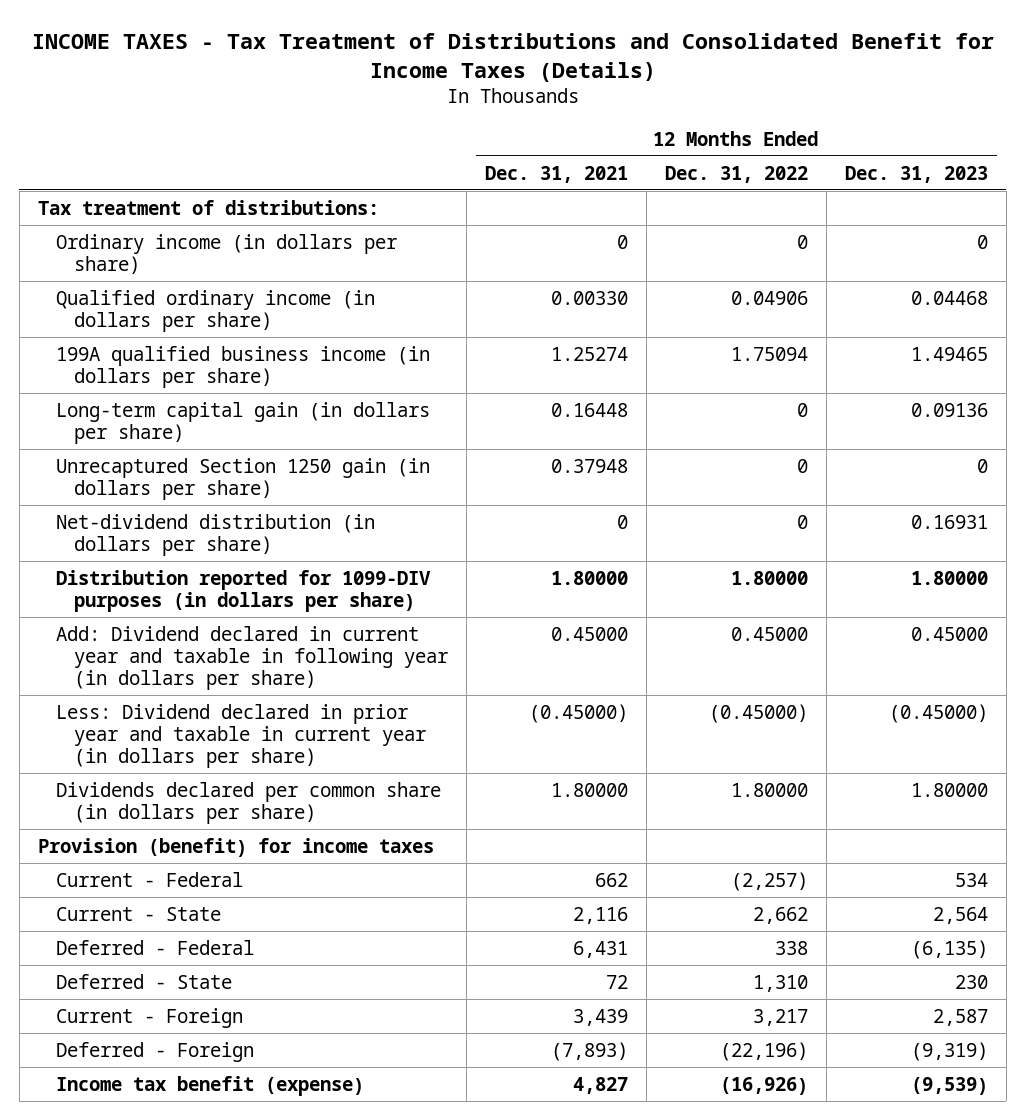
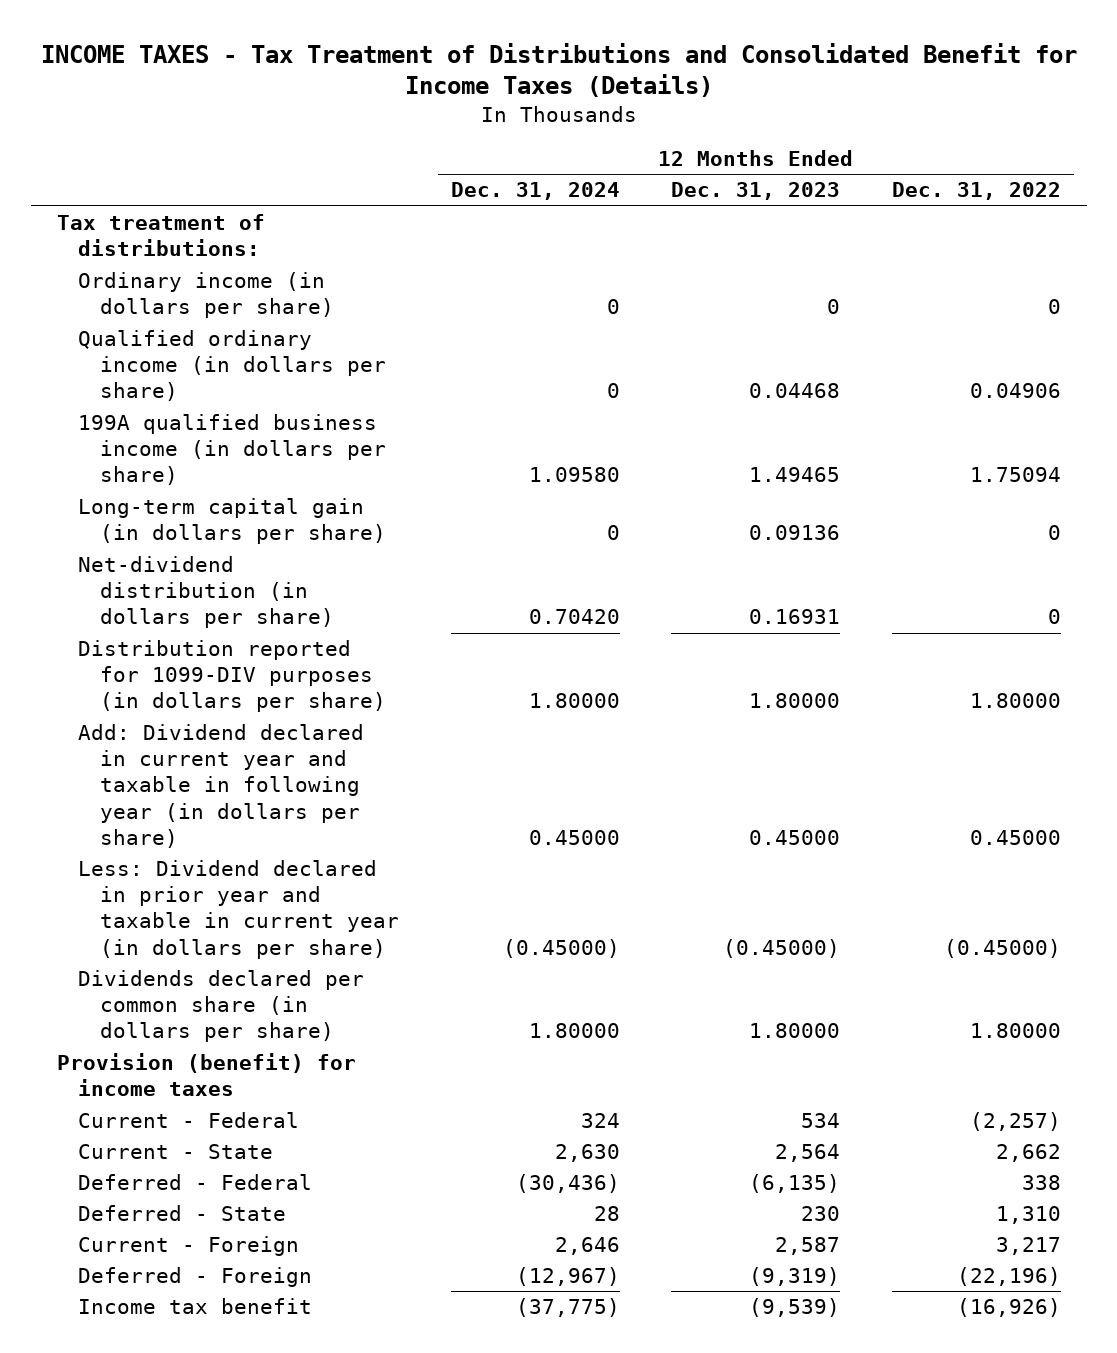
- | 12 Months Ended Dec. 31, 2021 | 12 Months Ended Dec. 31, 2022 | 12 Months Ended Dec. 31, 2023
+ | 12 Months Ended Dec. 31, 2024 | 12 Months Ended Dec. 31, 2023 | 12 Months Ended Dec. 31, 2022
- Unrecaptured Section 1250 gain (in dollars per share) | 0.37948 | 0 | 0
- Income tax benefit (expense) | 4,827 | (16,926) | (9,539)
+ Income tax benefit | (37,775) | (9,539) | (16,926)

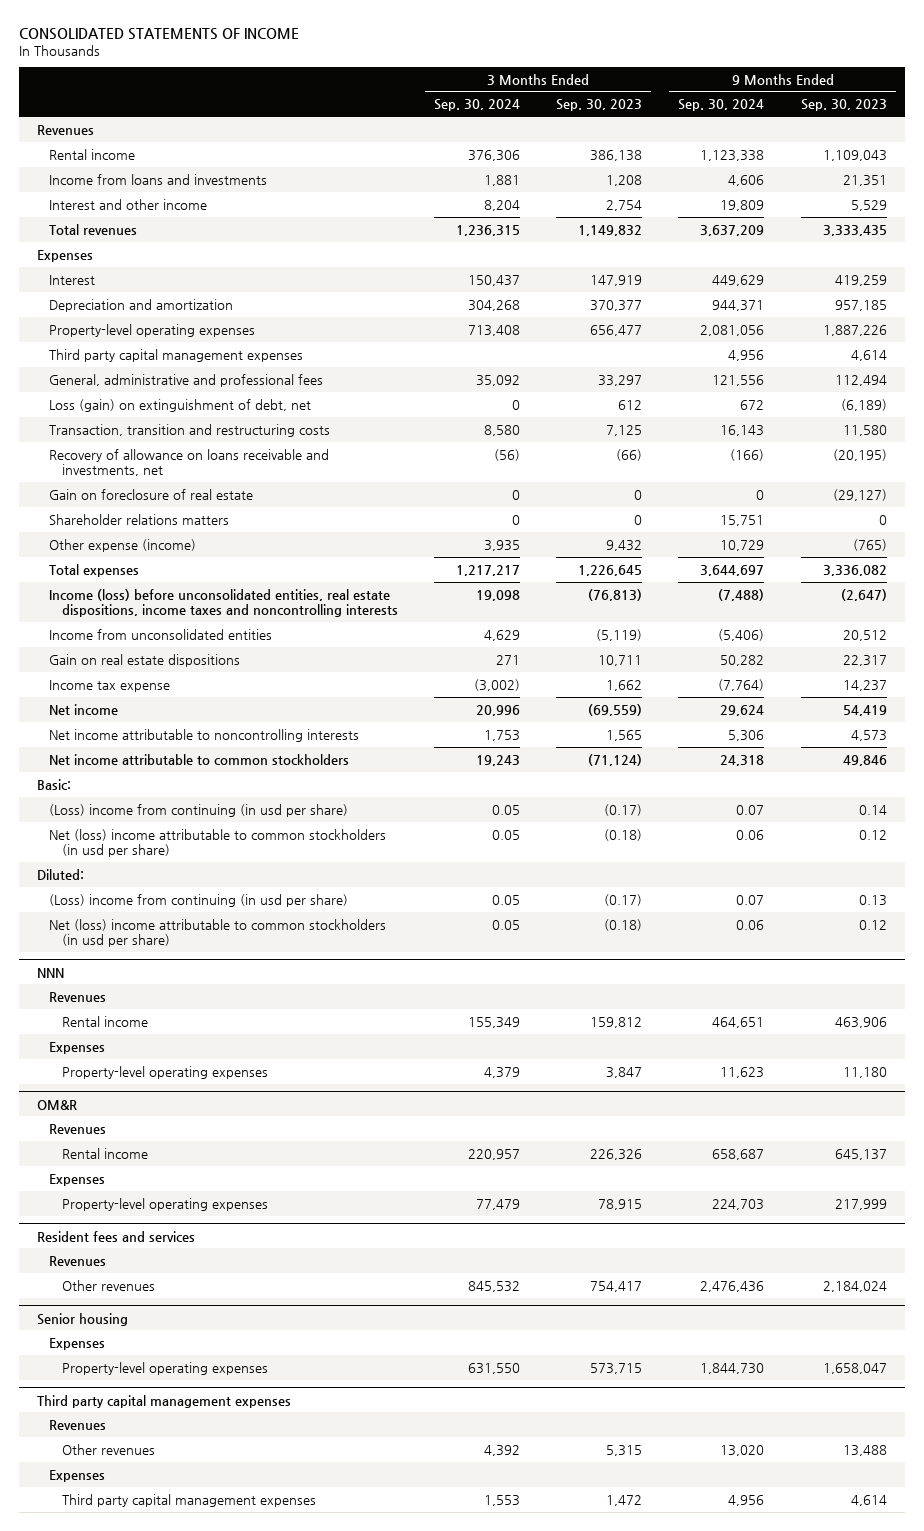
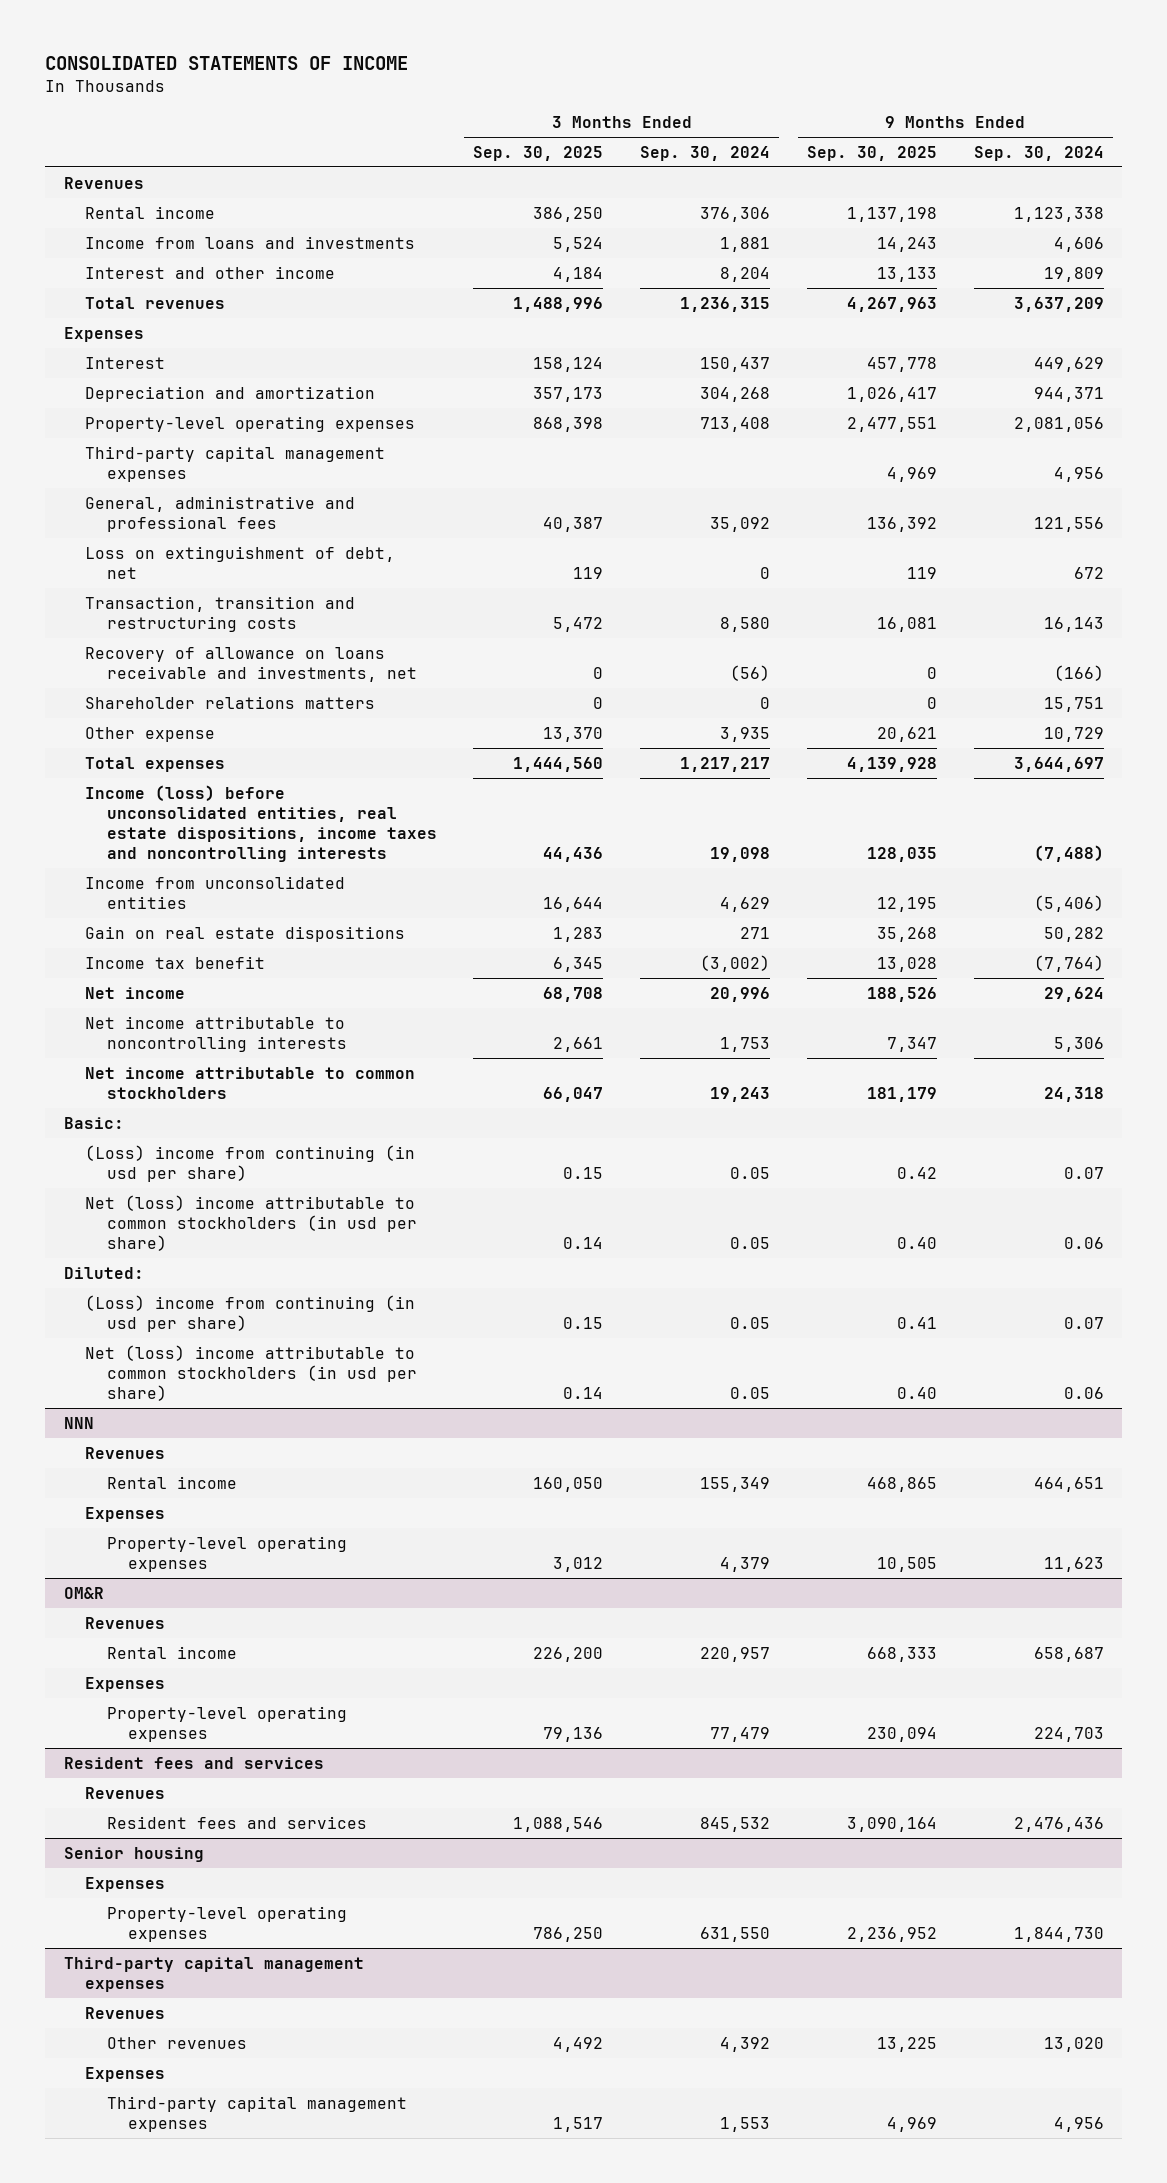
- | 3 Months Ended Sep. 30, 2024 | 3 Months Ended Sep. 30, 2023 | 9 Months Ended Sep. 30, 2024 | 9 Months Ended Sep. 30, 2023
+ | 3 Months Ended Sep. 30, 2025 | 3 Months Ended Sep. 30, 2024 | 9 Months Ended Sep. 30, 2025 | 9 Months Ended Sep. 30, 2024
- Third party capital management expenses | | | 4,956 | 4,614
+ Third-party capital management expenses | | | 4,969 | 4,956
- Loss (gain) on extinguishment of debt, net | 0 | 612 | 672 | (6,189)
+ Loss on extinguishment of debt, net | 119 | 0 | 119 | 672
- Gain on foreclosure of real estate | 0 | 0 | 0 | (29,127)
- Other expense (income) | 3,935 | 9,432 | 10,729 | (765)
+ Other expense | 13,370 | 3,935 | 20,621 | 10,729
- Income tax expense | (3,002) | 1,662 | (7,764) | 14,237
+ Income tax benefit | 6,345 | (3,002) | 13,028 | (7,764)
@ Resident fees and services
- Other revenues | 845,532 | 754,417 | 2,476,436 | 2,184,024
+ Resident fees and services | 1,088,546 | 845,532 | 3,090,164 | 2,476,436
- Third party capital management expenses
+ Third-party capital management expenses
- Third party capital management expenses | 1,553 | 1,472 | 4,956 | 4,614
+ Third-party capital management expenses | 1,517 | 1,553 | 4,969 | 4,956

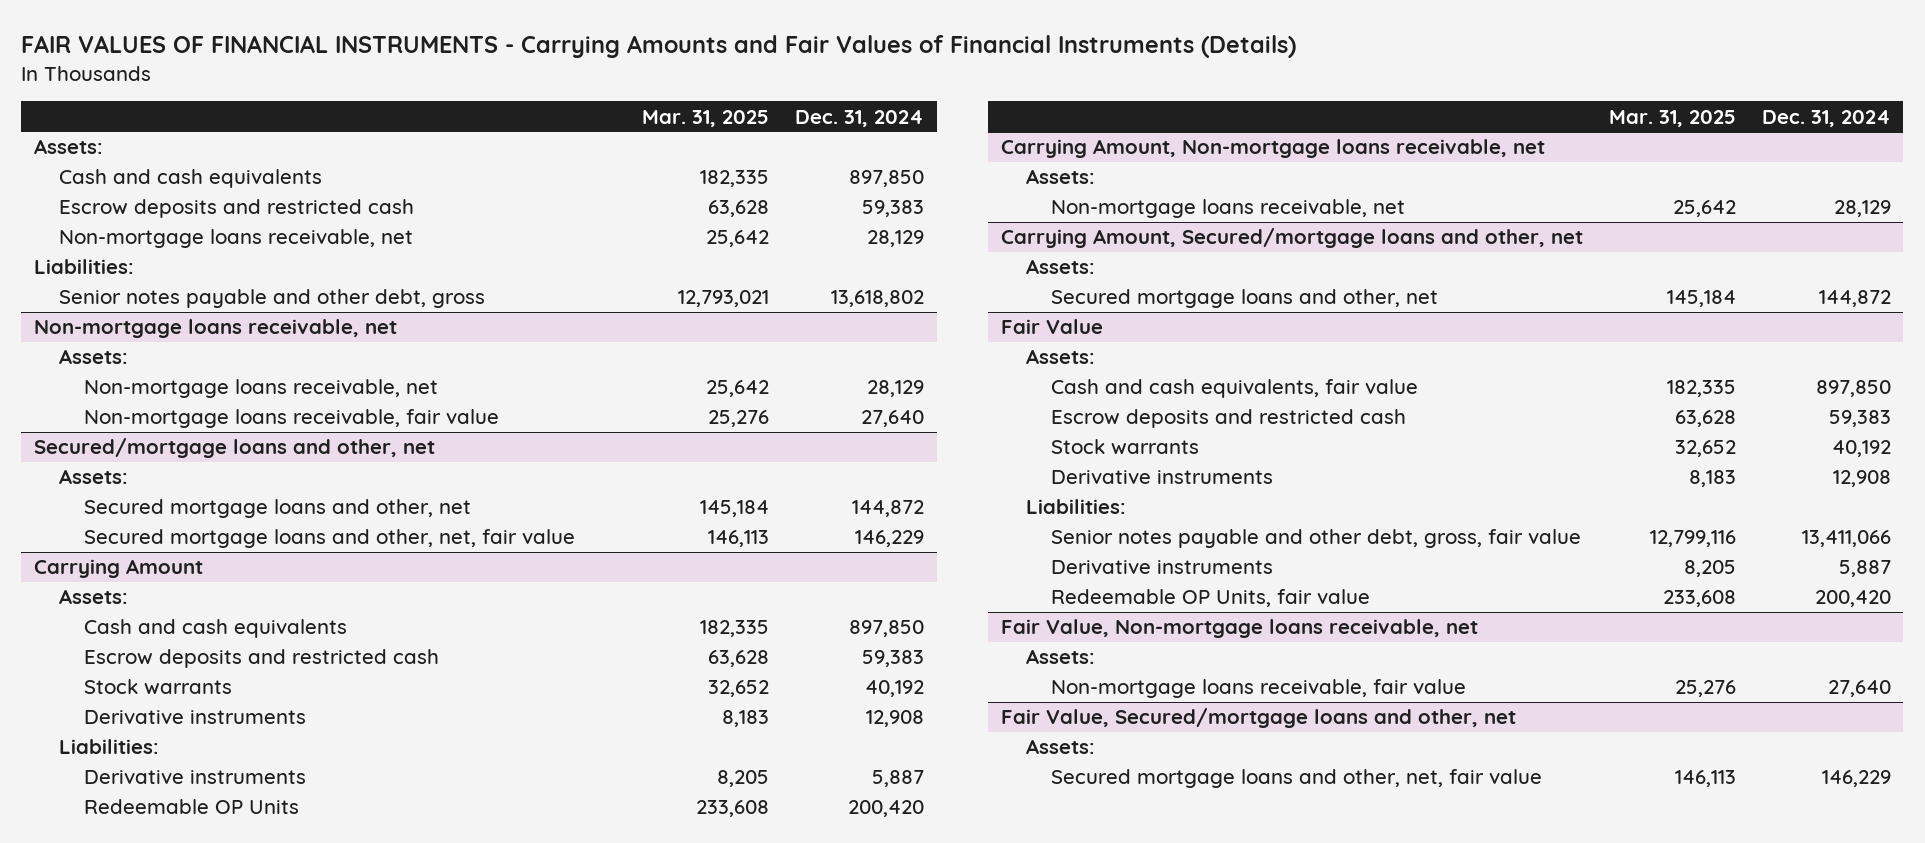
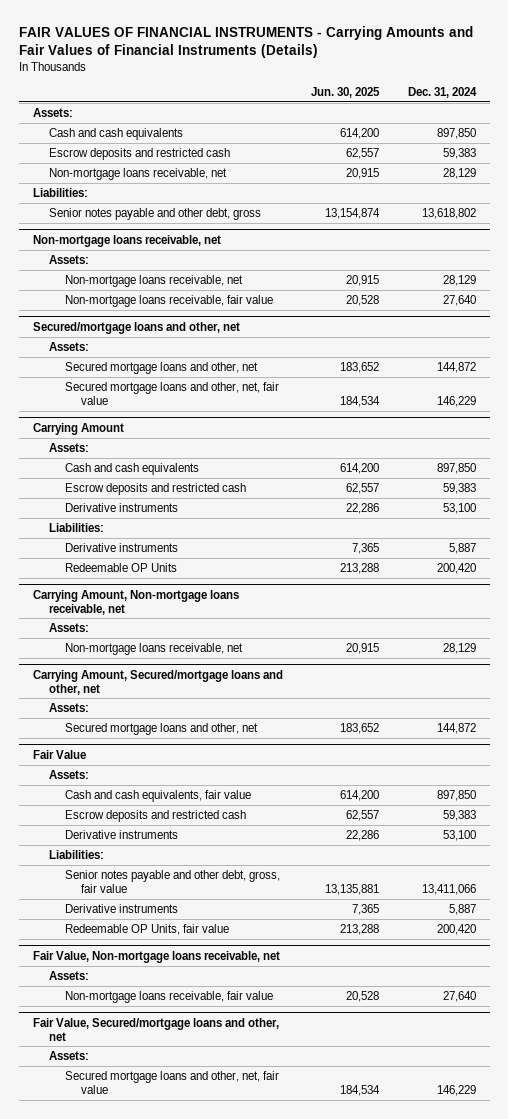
- | Mar. 31, 2025 | Dec. 31, 2024
+ | Jun. 30, 2025 | Dec. 31, 2024
@ Carrying Amount
- Stock warrants | 32,652 | 40,192
- Derivative instruments | 8,183 | 12,908
+ Derivative instruments | 22,286 | 53,100
@ Fair Value
- Stock warrants | 32,652 | 40,192
- Derivative instruments | 8,183 | 12,908
+ Derivative instruments | 22,286 | 53,100

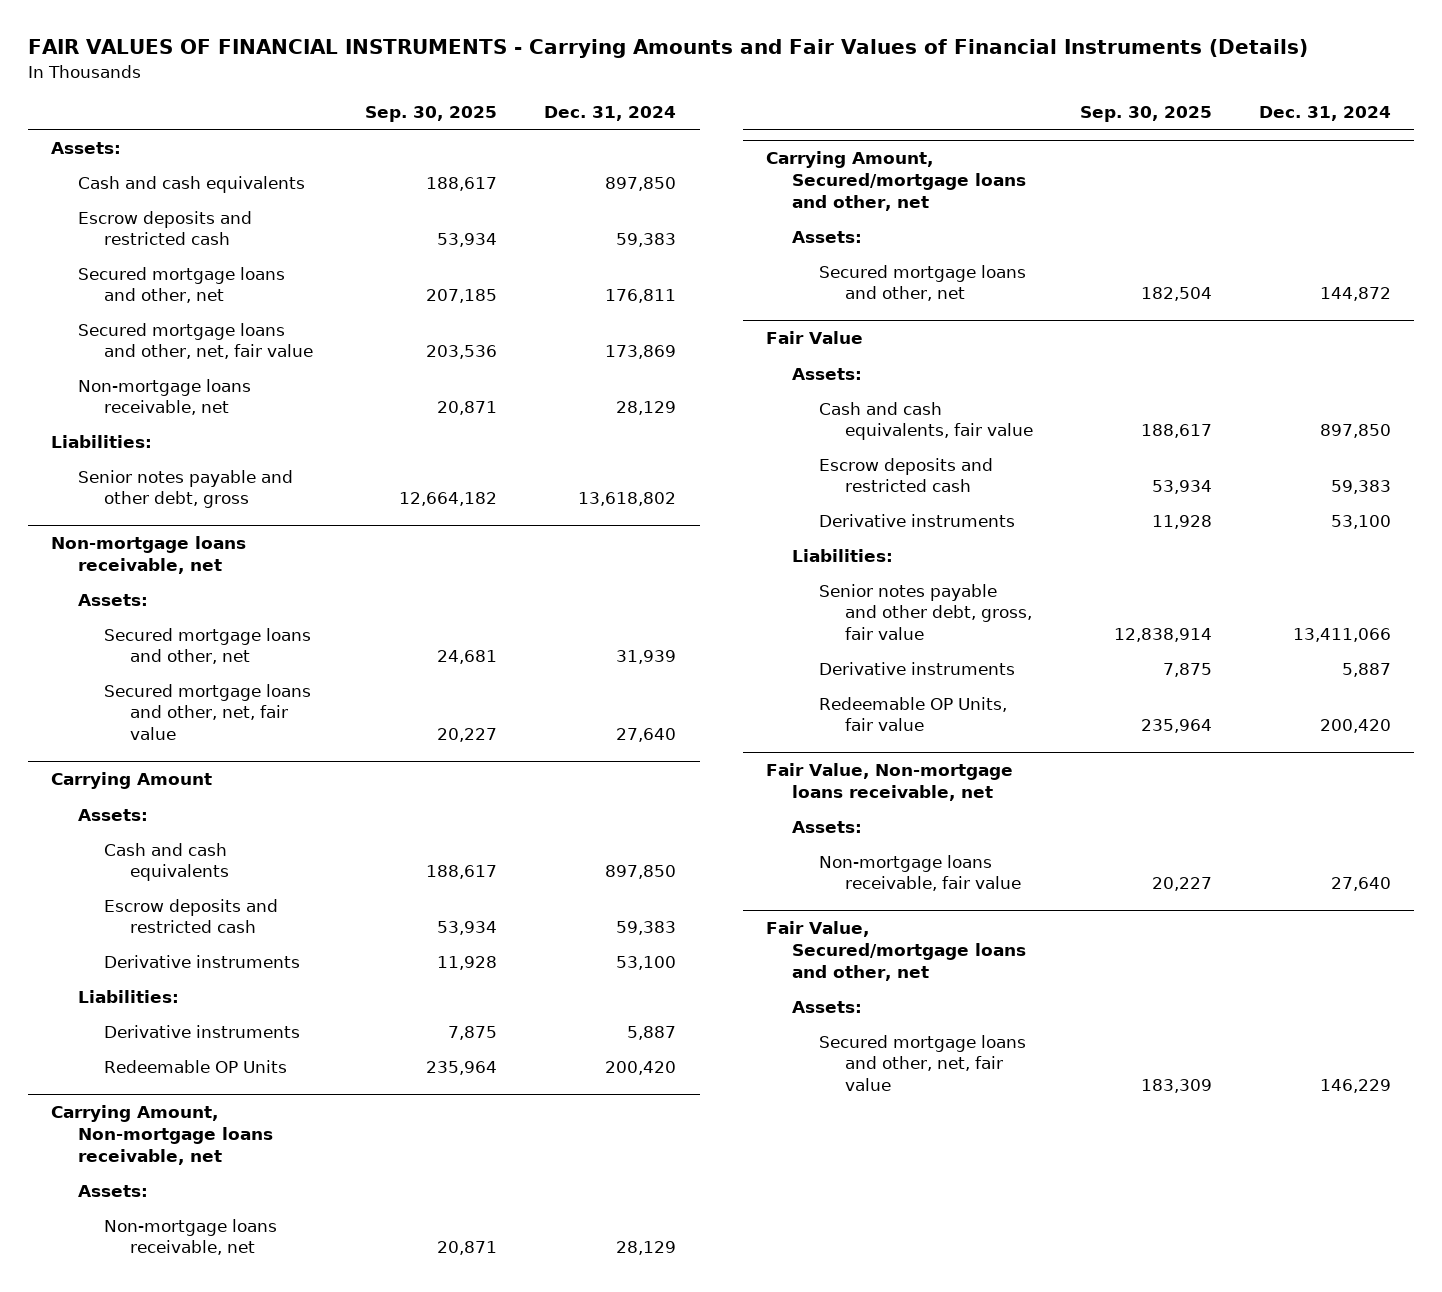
- | Jun. 30, 2025 | Dec. 31, 2024
+ | Sep. 30, 2025 | Dec. 31, 2024
+ Secured mortgage loans and other, net | 207,185 | 176,811
+ Secured mortgage loans and other, net, fair value | 203,536 | 173,869
@ Non-mortgage loans receivable, net
- Non-mortgage loans receivable, net | 20,915 | 28,129
- Non-mortgage loans receivable, fair value | 20,528 | 27,640
- Secured/mortgage loans and other, net
- Assets:
- Secured mortgage loans and other, net | 183,652 | 144,872
- Secured mortgage loans and other, net, fair value | 184,534 | 146,229
@ Non-mortgage loans receivable, net
+ Secured mortgage loans and other, net | 24,681 | 31,939
+ Secured mortgage loans and other, net, fair value | 20,227 | 27,640

